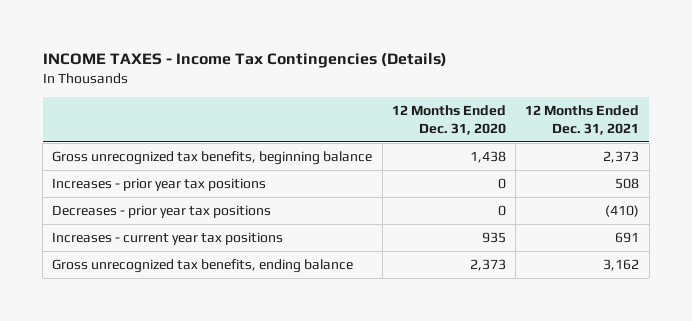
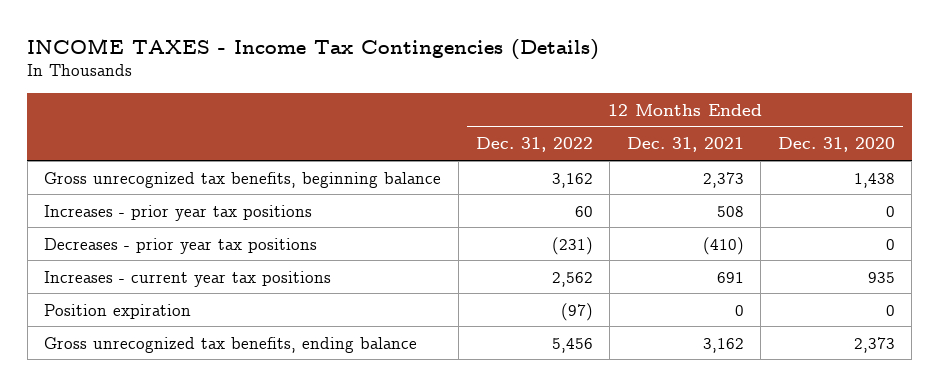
- | 12 Months Ended Dec. 31, 2020 | 12 Months Ended Dec. 31, 2021
+ | 12 Months Ended Dec. 31, 2022 | 12 Months Ended Dec. 31, 2021 | 12 Months Ended Dec. 31, 2020
+ Position expiration | (97) | 0 | 0

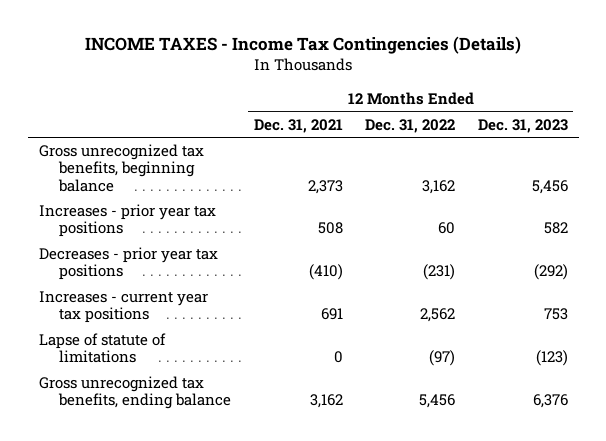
- | 12 Months Ended Dec. 31, 2022 | 12 Months Ended Dec. 31, 2021 | 12 Months Ended Dec. 31, 2020
+ | 12 Months Ended Dec. 31, 2021 | 12 Months Ended Dec. 31, 2022 | 12 Months Ended Dec. 31, 2023
- Position expiration | (97) | 0 | 0
+ Lapse of statute of limitations | 0 | (97) | (123)

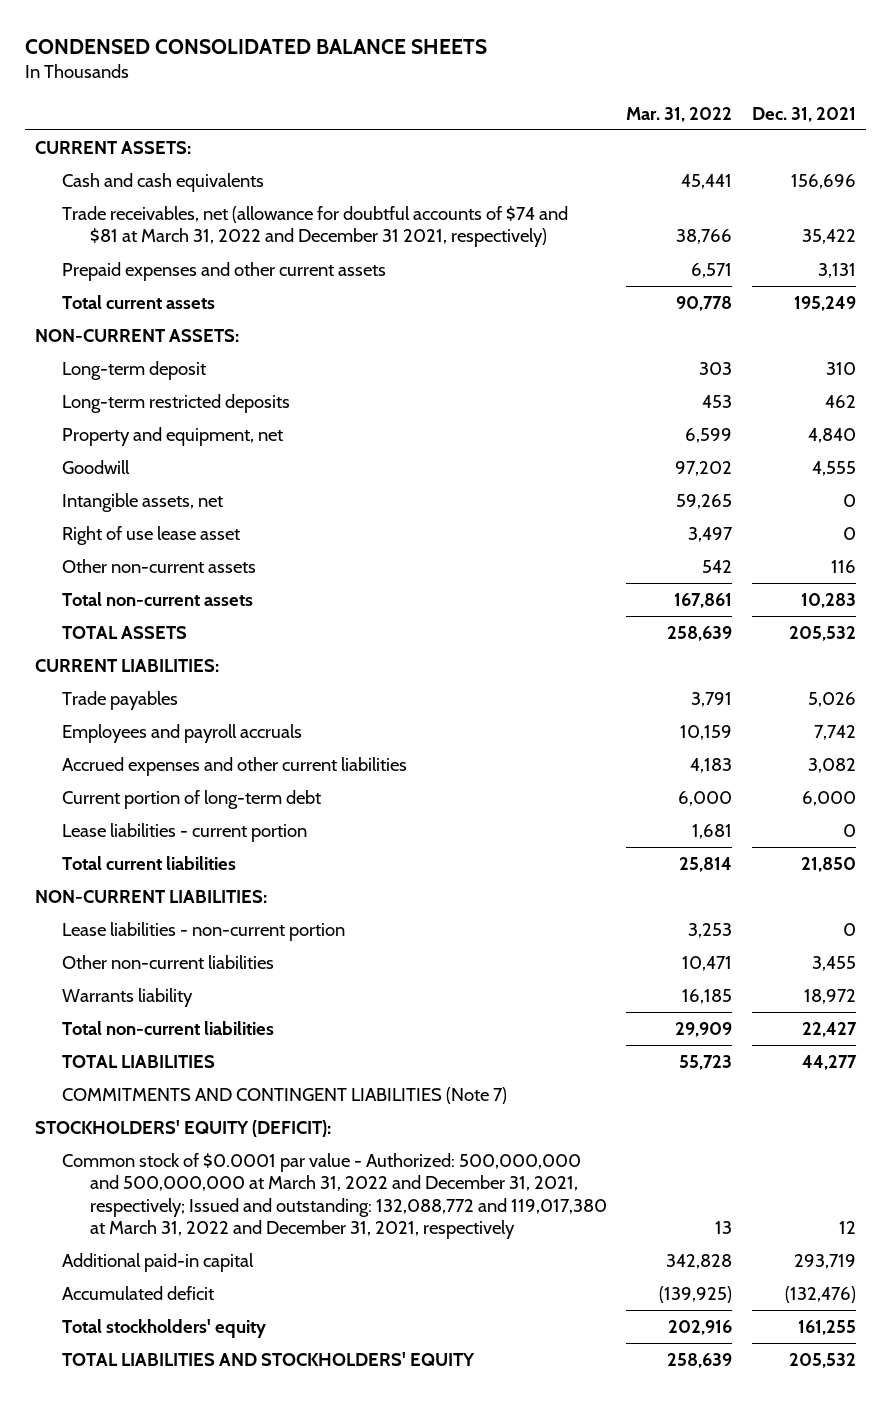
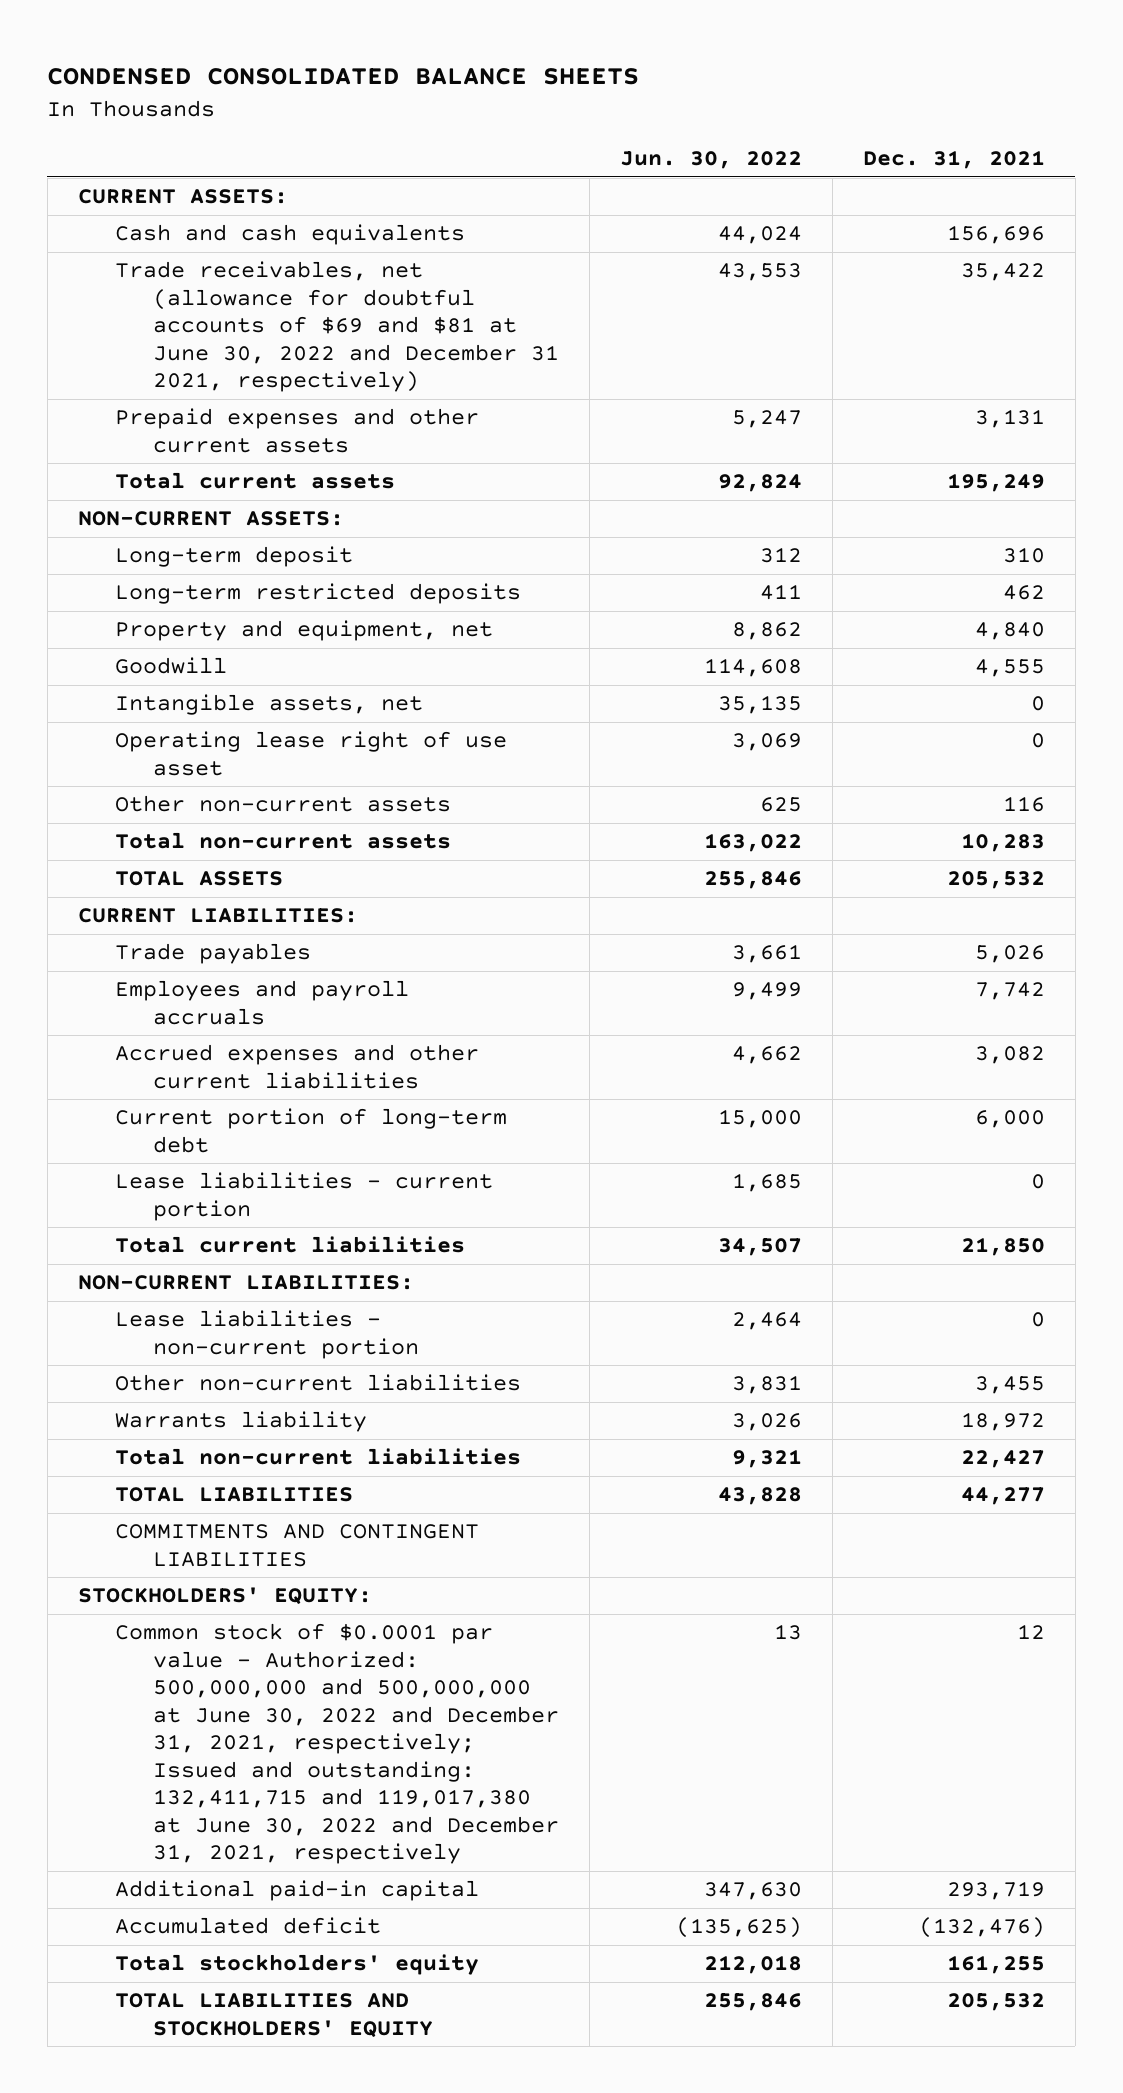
- | Mar. 31, 2022 | Dec. 31, 2021
+ | Jun. 30, 2022 | Dec. 31, 2021
- Trade receivables, net (allowance for doubtful accounts of $74 and $81 at March 31, 2022 and December 31 2021, respectively) | 38,766 | 35,422
+ Trade receivables, net (allowance for doubtful accounts of $69 and $81 at June 30, 2022 and December 31 2021, respectively) | 43,553 | 35,422
- Right of use lease asset | 3,497 | 0
+ Operating lease right of use asset | 3,069 | 0
- COMMITMENTS AND CONTINGENT LIABILITIES (Note 7)
- STOCKHOLDERS' EQUITY (DEFICIT):
- Common stock of $0.0001 par value - Authorized: 500,000,000 and 500,000,000 at March 31, 2022 and December 31, 2021, respectively; Issued and outstanding: 132,088,772 and 119,017,380 at March 31, 2022 and December 31, 2021, respectively | 13 | 12
+ COMMITMENTS AND CONTINGENT LIABILITIES
+ STOCKHOLDERS' EQUITY:
+ Common stock of $0.0001 par value - Authorized: 500,000,000 and 500,000,000 at June 30, 2022 and December 31, 2021, respectively; Issued and outstanding: 132,411,715 and 119,017,380 at June 30, 2022 and December 31, 2021, respectively | 13 | 12

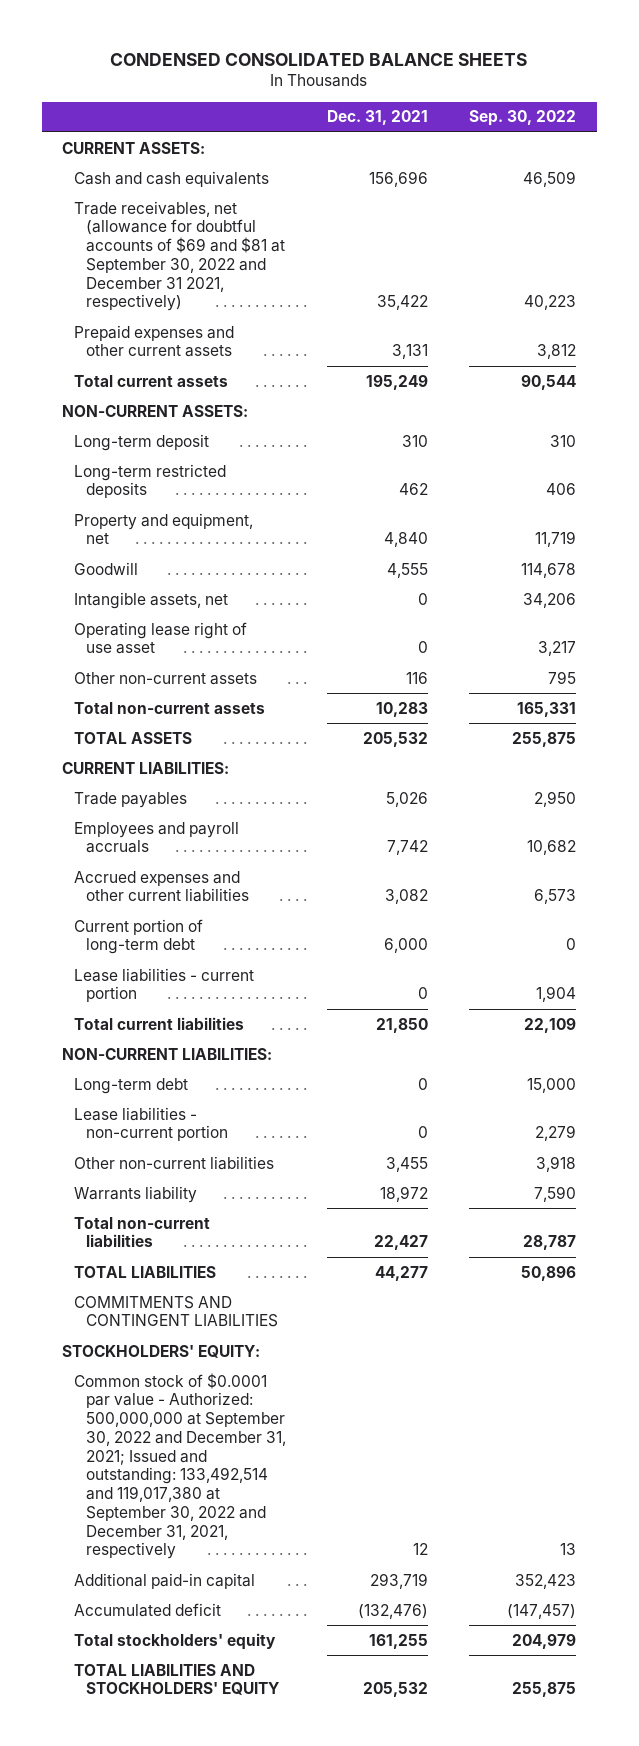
- | Jun. 30, 2022 | Dec. 31, 2021
+ | Dec. 31, 2021 | Sep. 30, 2022
- Trade receivables, net (allowance for doubtful accounts of $69 and $81 at June 30, 2022 and December 31 2021, respectively) | 43,553 | 35,422
+ Trade receivables, net (allowance for doubtful accounts of $69 and $81 at September 30, 2022 and December 31 2021, respectively) | 35,422 | 40,223
+ Long-term debt | 0 | 15,000
- Common stock of $0.0001 par value - Authorized: 500,000,000 and 500,000,000 at June 30, 2022 and December 31, 2021, respectively; Issued and outstanding: 132,411,715 and 119,017,380 at June 30, 2022 and December 31, 2021, respectively | 13 | 12
+ Common stock of $0.0001 par value - Authorized: 500,000,000 at September 30, 2022 and December 31, 2021; Issued and outstanding: 133,492,514 and 119,017,380 at September 30, 2022 and December 31, 2021, respectively | 12 | 13

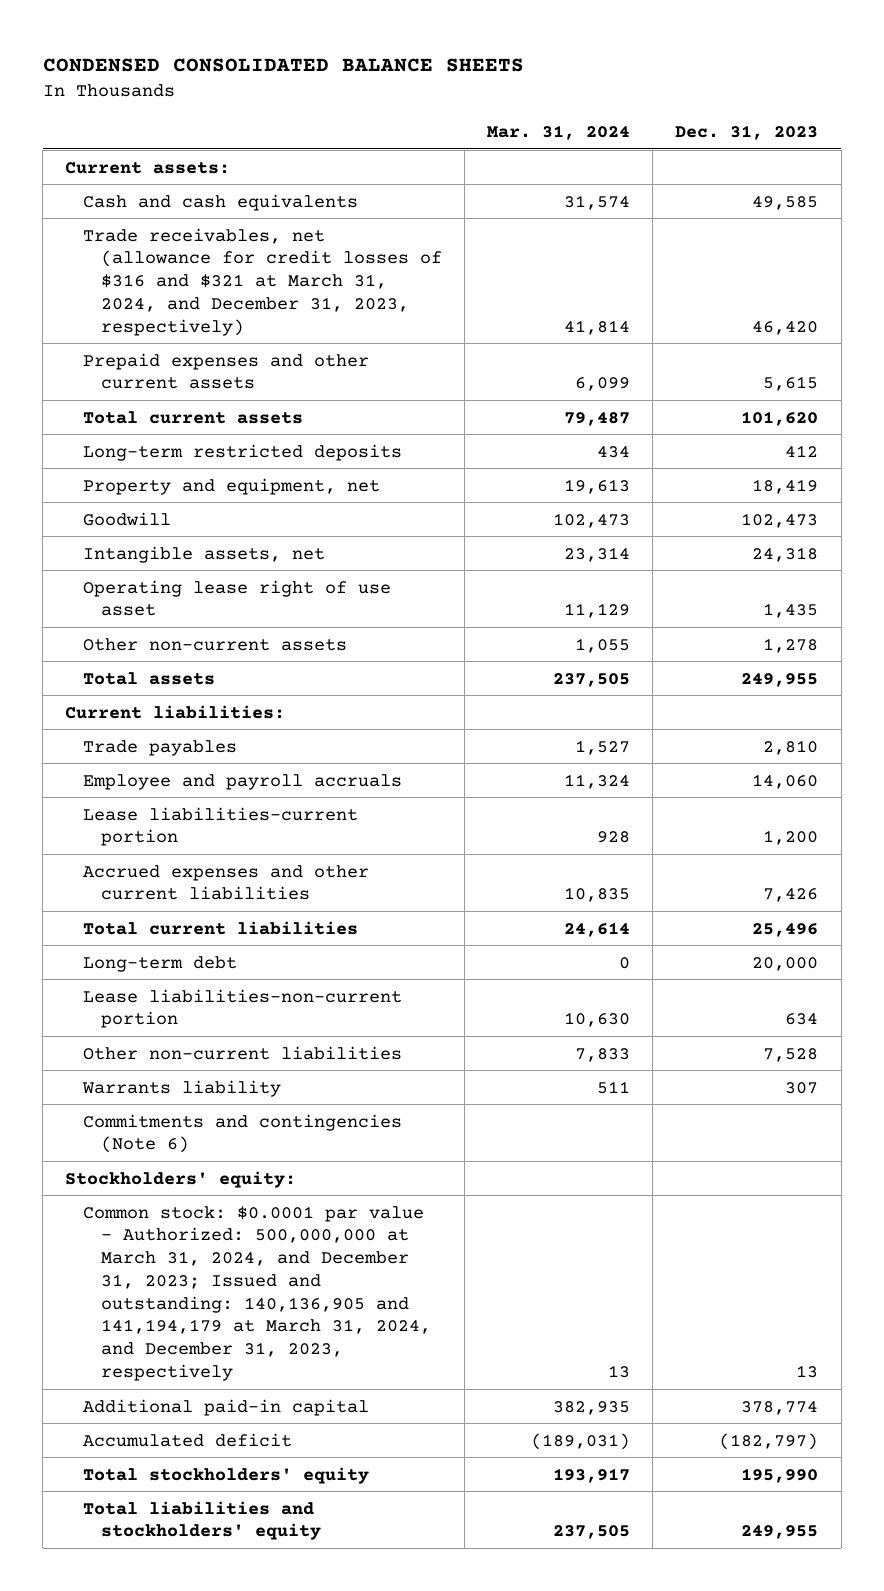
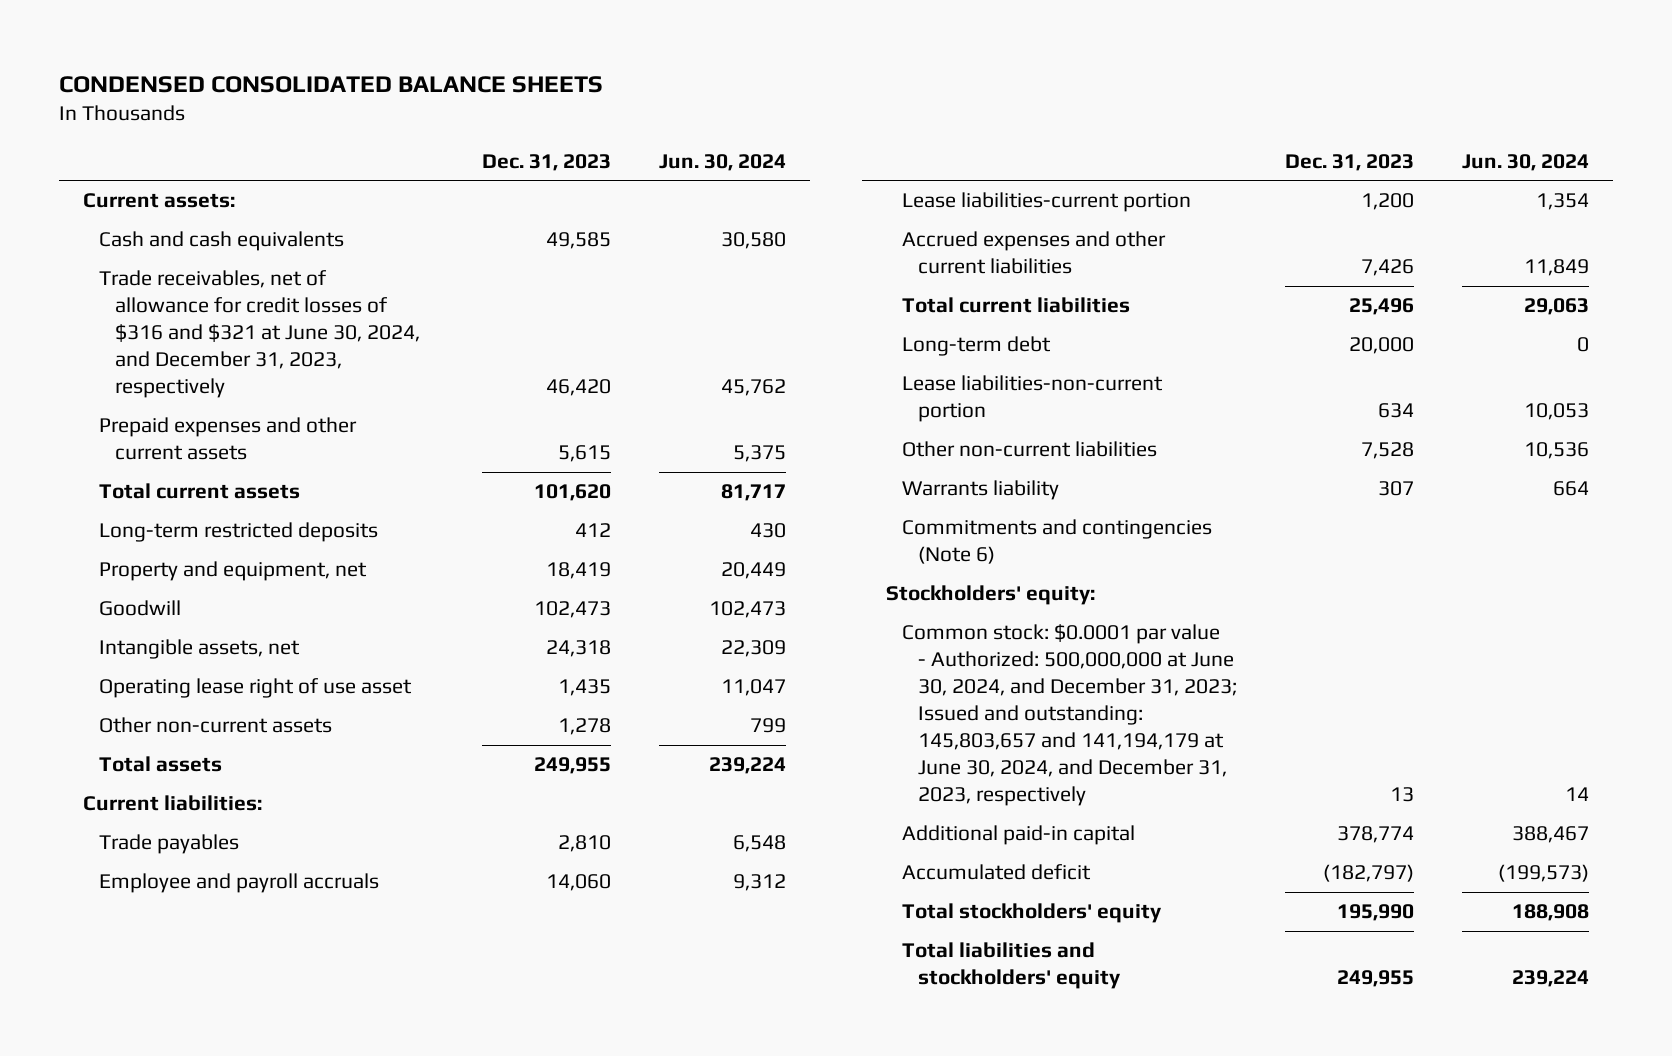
- | Mar. 31, 2024 | Dec. 31, 2023
+ | Dec. 31, 2023 | Jun. 30, 2024
- Trade receivables, net (allowance for credit losses of $316 and $321 at March 31, 2024, and December 31, 2023, respectively) | 41,814 | 46,420
+ Trade receivables, net of allowance for credit losses of $316 and $321 at June 30, 2024, and December 31, 2023, respectively | 46,420 | 45,762
- Common stock: $0.0001 par value - Authorized: 500,000,000 at March 31, 2024, and December 31, 2023; Issued and outstanding: 140,136,905 and 141,194,179 at March 31, 2024, and December 31, 2023, respectively | 13 | 13
+ Common stock: $0.0001 par value - Authorized: 500,000,000 at June 30, 2024, and December 31, 2023; Issued and outstanding: 145,803,657 and 141,194,179 at June 30, 2024, and December 31, 2023, respectively | 13 | 14

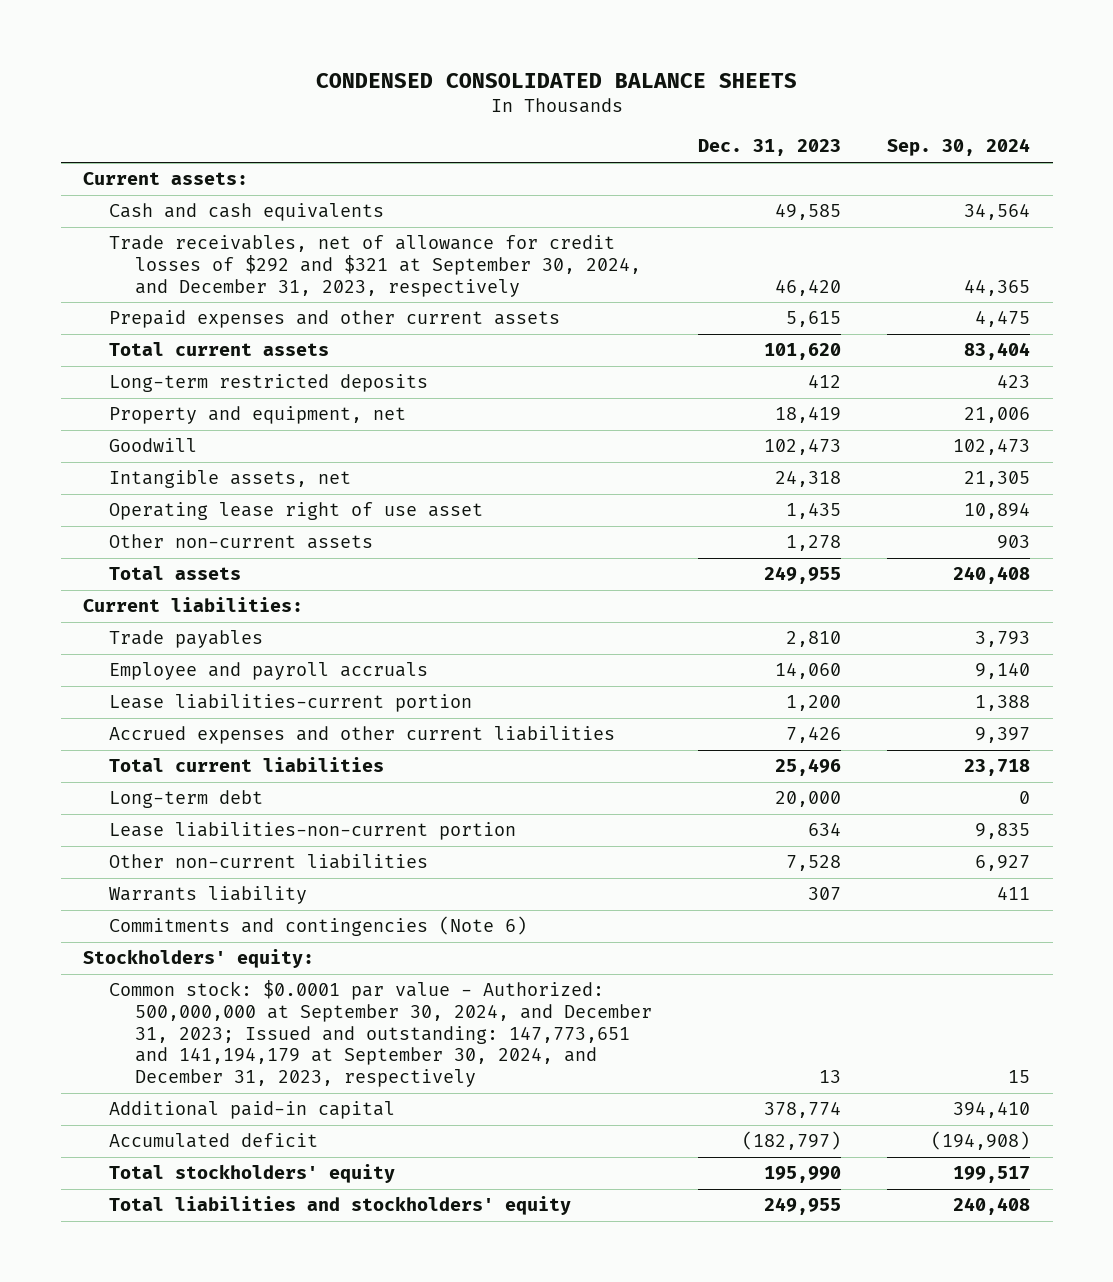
- | Dec. 31, 2023 | Jun. 30, 2024
+ | Dec. 31, 2023 | Sep. 30, 2024
- Trade receivables, net of allowance for credit losses of $316 and $321 at June 30, 2024, and December 31, 2023, respectively | 46,420 | 45,762
+ Trade receivables, net of allowance for credit losses of $292 and $321 at September 30, 2024, and December 31, 2023, respectively | 46,420 | 44,365
- Common stock: $0.0001 par value - Authorized: 500,000,000 at June 30, 2024, and December 31, 2023; Issued and outstanding: 145,803,657 and 141,194,179 at June 30, 2024, and December 31, 2023, respectively | 13 | 14
+ Common stock: $0.0001 par value - Authorized: 500,000,000 at September 30, 2024, and December 31, 2023; Issued and outstanding: 147,773,651 and 141,194,179 at September 30, 2024, and December 31, 2023, respectively | 13 | 15

